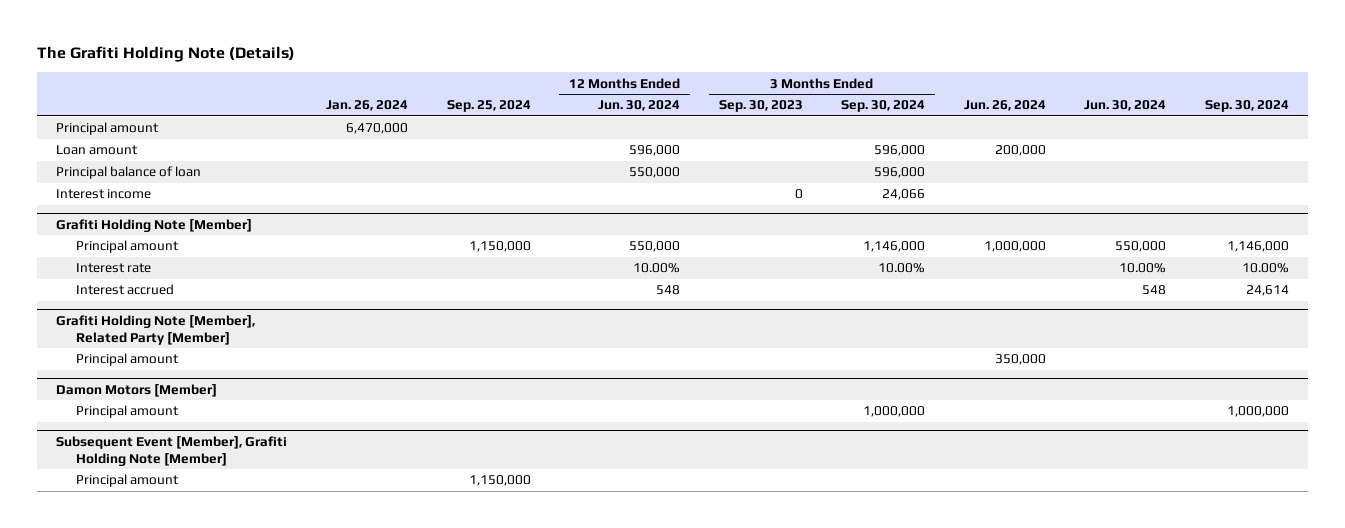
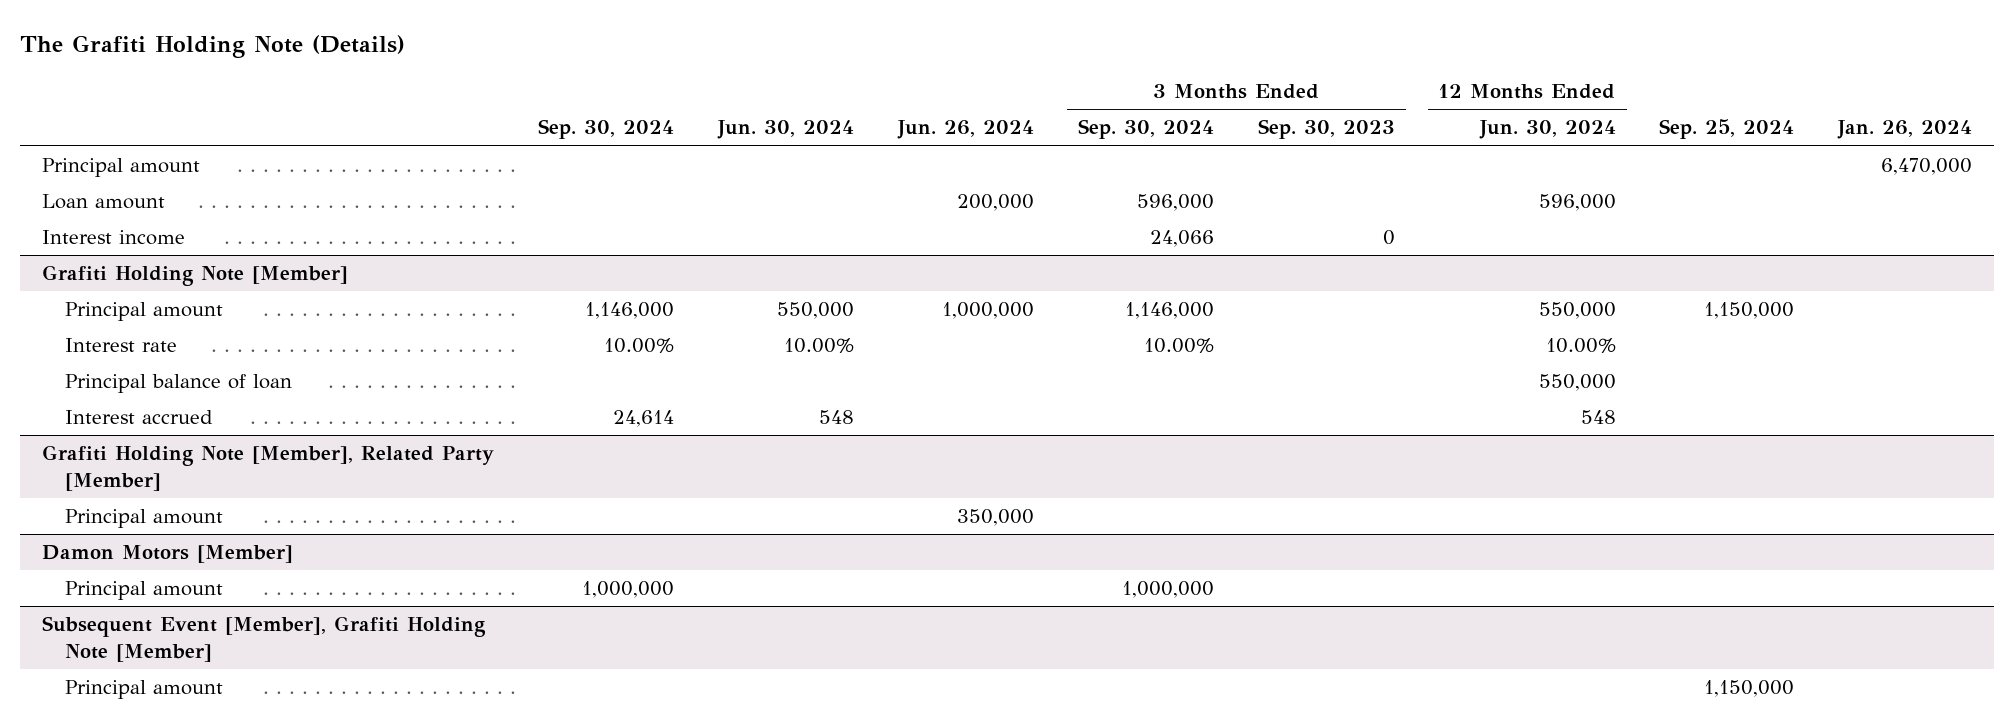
- | Jan. 26, 2024 | Sep. 25, 2024 | 12 Months Ended Jun. 30, 2024 | 3 Months Ended Sep. 30, 2023 | 3 Months Ended Sep. 30, 2024 | Jun. 26, 2024 | Jun. 30, 2024 | Sep. 30, 2024
+ | Sep. 30, 2024 | Jun. 30, 2024 | Jun. 26, 2024 | 3 Months Ended Sep. 30, 2024 | 3 Months Ended Sep. 30, 2023 | 12 Months Ended Jun. 30, 2024 | Sep. 25, 2024 | Jan. 26, 2024
- Principal balance of loan | | | 550,000 | | 596,000 | | |
@ Grafiti Holding Note [Member]
+ Principal balance of loan | | | | | | 550,000 | |

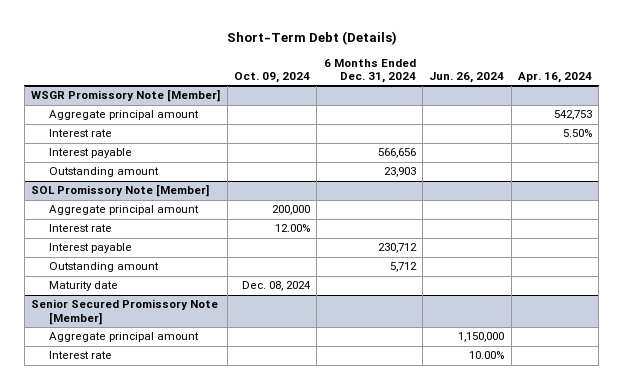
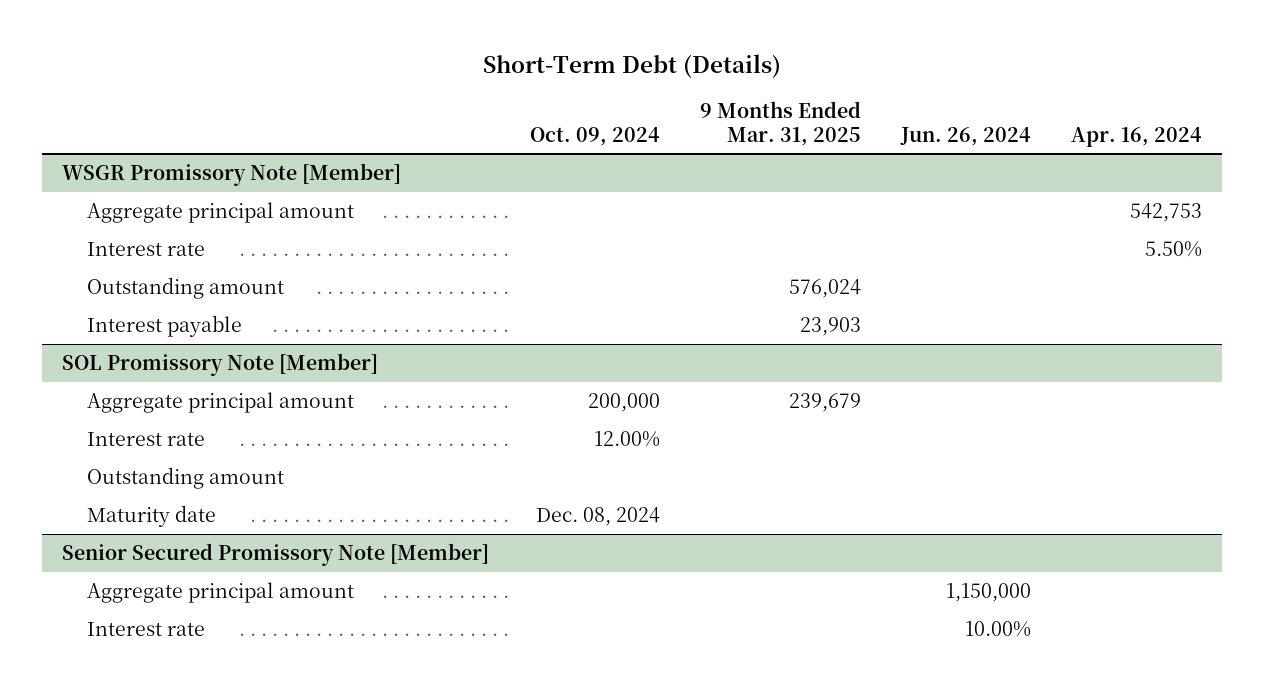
- | Oct. 09, 2024 | 6 Months Ended Dec. 31, 2024 | Jun. 26, 2024 | Apr. 16, 2024
+ | Oct. 09, 2024 | 9 Months Ended Mar. 31, 2025 | Jun. 26, 2024 | Apr. 16, 2024
@ WSGR Promissory Note [Member]
moved down: Interest payable | | 23,903 | |
@ SOL Promissory Note [Member]
- Interest payable | | 230,712 | |

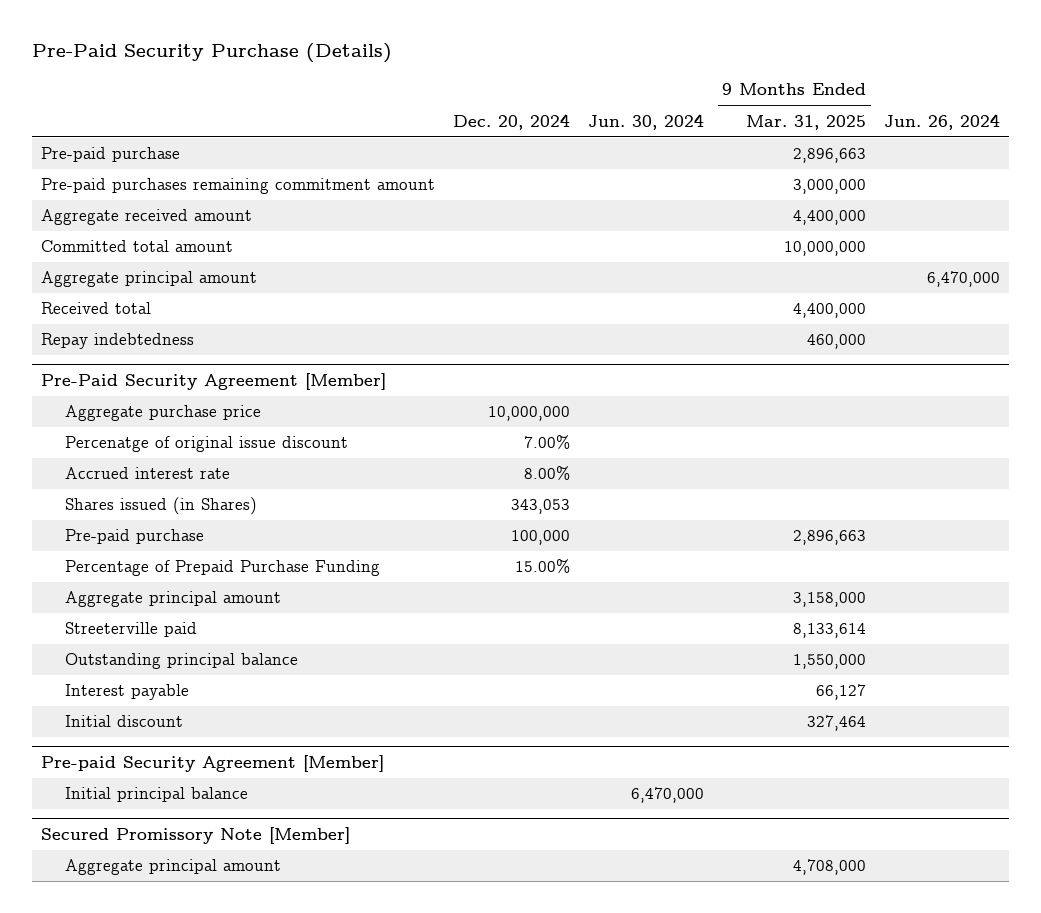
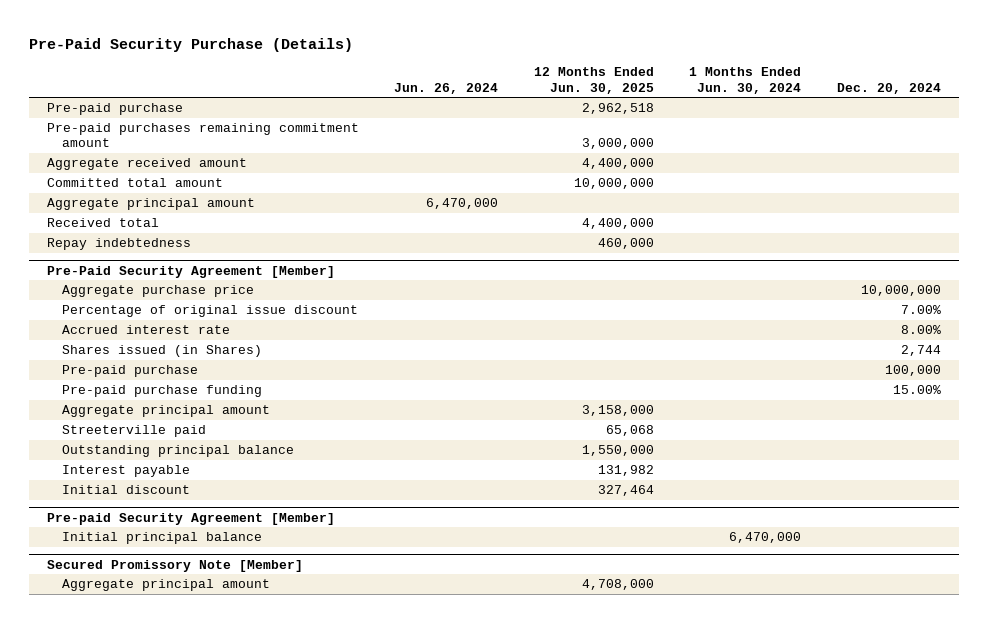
- | Dec. 20, 2024 | Jun. 30, 2024 | 9 Months Ended Mar. 31, 2025 | Jun. 26, 2024
+ | Jun. 26, 2024 | 12 Months Ended Jun. 30, 2025 | 1 Months Ended Jun. 30, 2024 | Dec. 20, 2024
@ Pre-Paid Security Agreement [Member]
- Percenatge of original issue discount | 7.00% | | |
+ Percentage of original issue discount | | | | 7.00%
- Shares issued (in Shares) | 343,053 | | |
+ Shares issued (in Shares) | | | | 2,744
- Percentage of Prepaid Purchase Funding | 15.00% | | |
+ Pre-paid purchase funding | | | | 15.00%

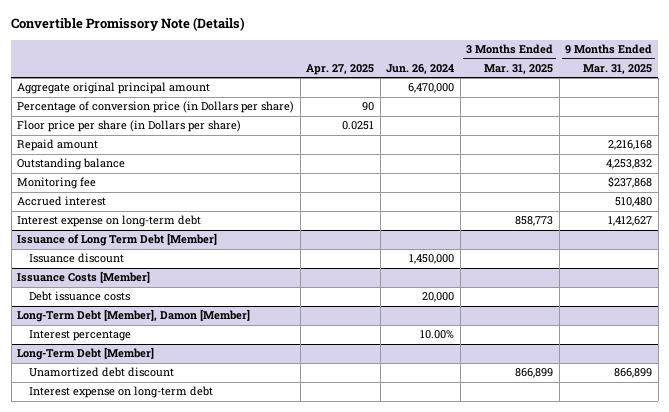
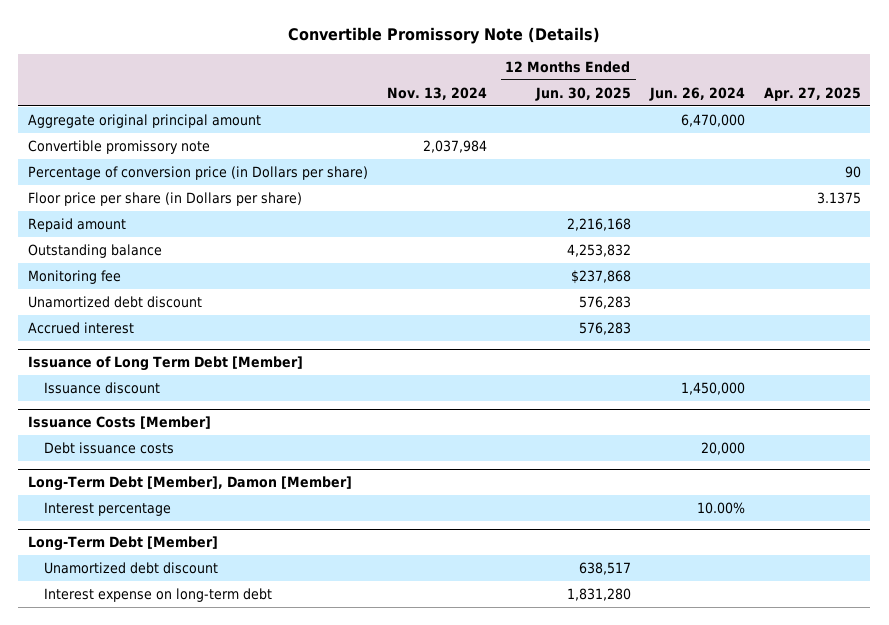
- | Apr. 27, 2025 | Jun. 26, 2024 | 3 Months Ended Mar. 31, 2025 | 9 Months Ended Mar. 31, 2025
+ | Nov. 13, 2024 | 12 Months Ended Jun. 30, 2025 | Jun. 26, 2024 | Apr. 27, 2025
+ Convertible promissory note | 2,037,984 | | |
- Floor price per share (in Dollars per share) | 0.0251 | | |
+ Floor price per share (in Dollars per share) | | | | 3.1375
+ Unamortized debt discount | | 576,283 | |
- Interest expense on long-term debt | | | 858,773 | 1,412,627

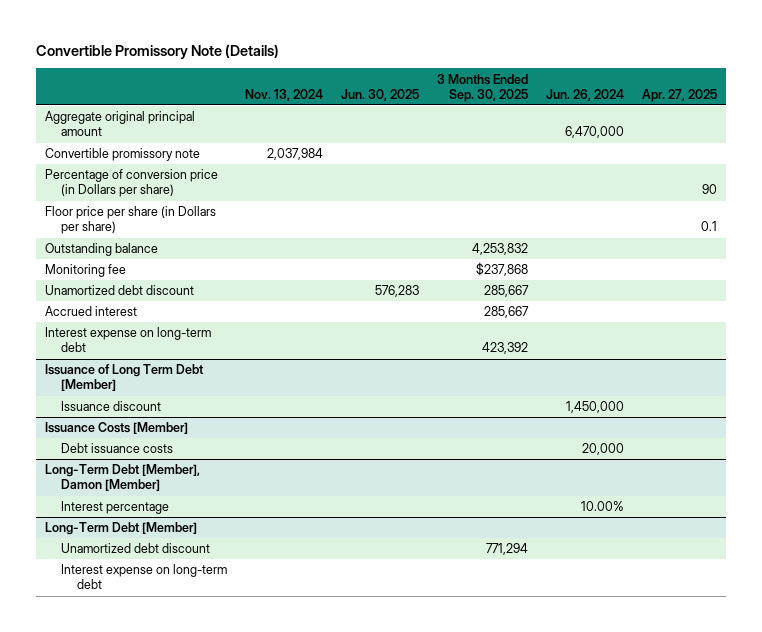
- | Nov. 13, 2024 | 12 Months Ended Jun. 30, 2025 | Jun. 26, 2024 | Apr. 27, 2025
+ | Nov. 13, 2024 | Jun. 30, 2025 | 3 Months Ended Sep. 30, 2025 | Jun. 26, 2024 | Apr. 27, 2025
- Floor price per share (in Dollars per share) | | | | 3.1375
- Repaid amount | | 2,216,168 | |
+ Floor price per share (in Dollars per share) | | | | | 0.1
+ Interest expense on long-term debt | | | 423,392 | |

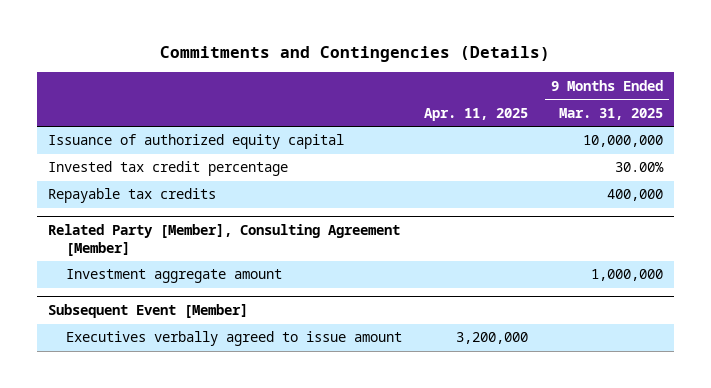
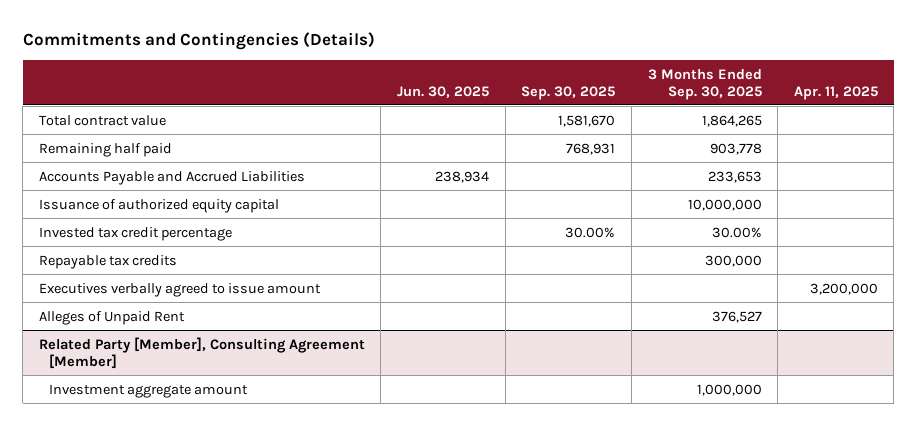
- | Apr. 11, 2025 | 9 Months Ended Mar. 31, 2025
+ | Jun. 30, 2025 | Sep. 30, 2025 | 3 Months Ended Sep. 30, 2025 | Apr. 11, 2025
+ Total contract value | | 1,581,670 | 1,864,265 |
+ Remaining half paid | | 768,931 | 903,778 |
+ Accounts Payable and Accrued Liabilities | 238,934 | | 233,653 |
+ Executives verbally agreed to issue amount | | | | 3,200,000
+ Alleges of Unpaid Rent | | | 376,527 |
- Subsequent Event [Member]
- Executives verbally agreed to issue amount | 3,200,000 |

